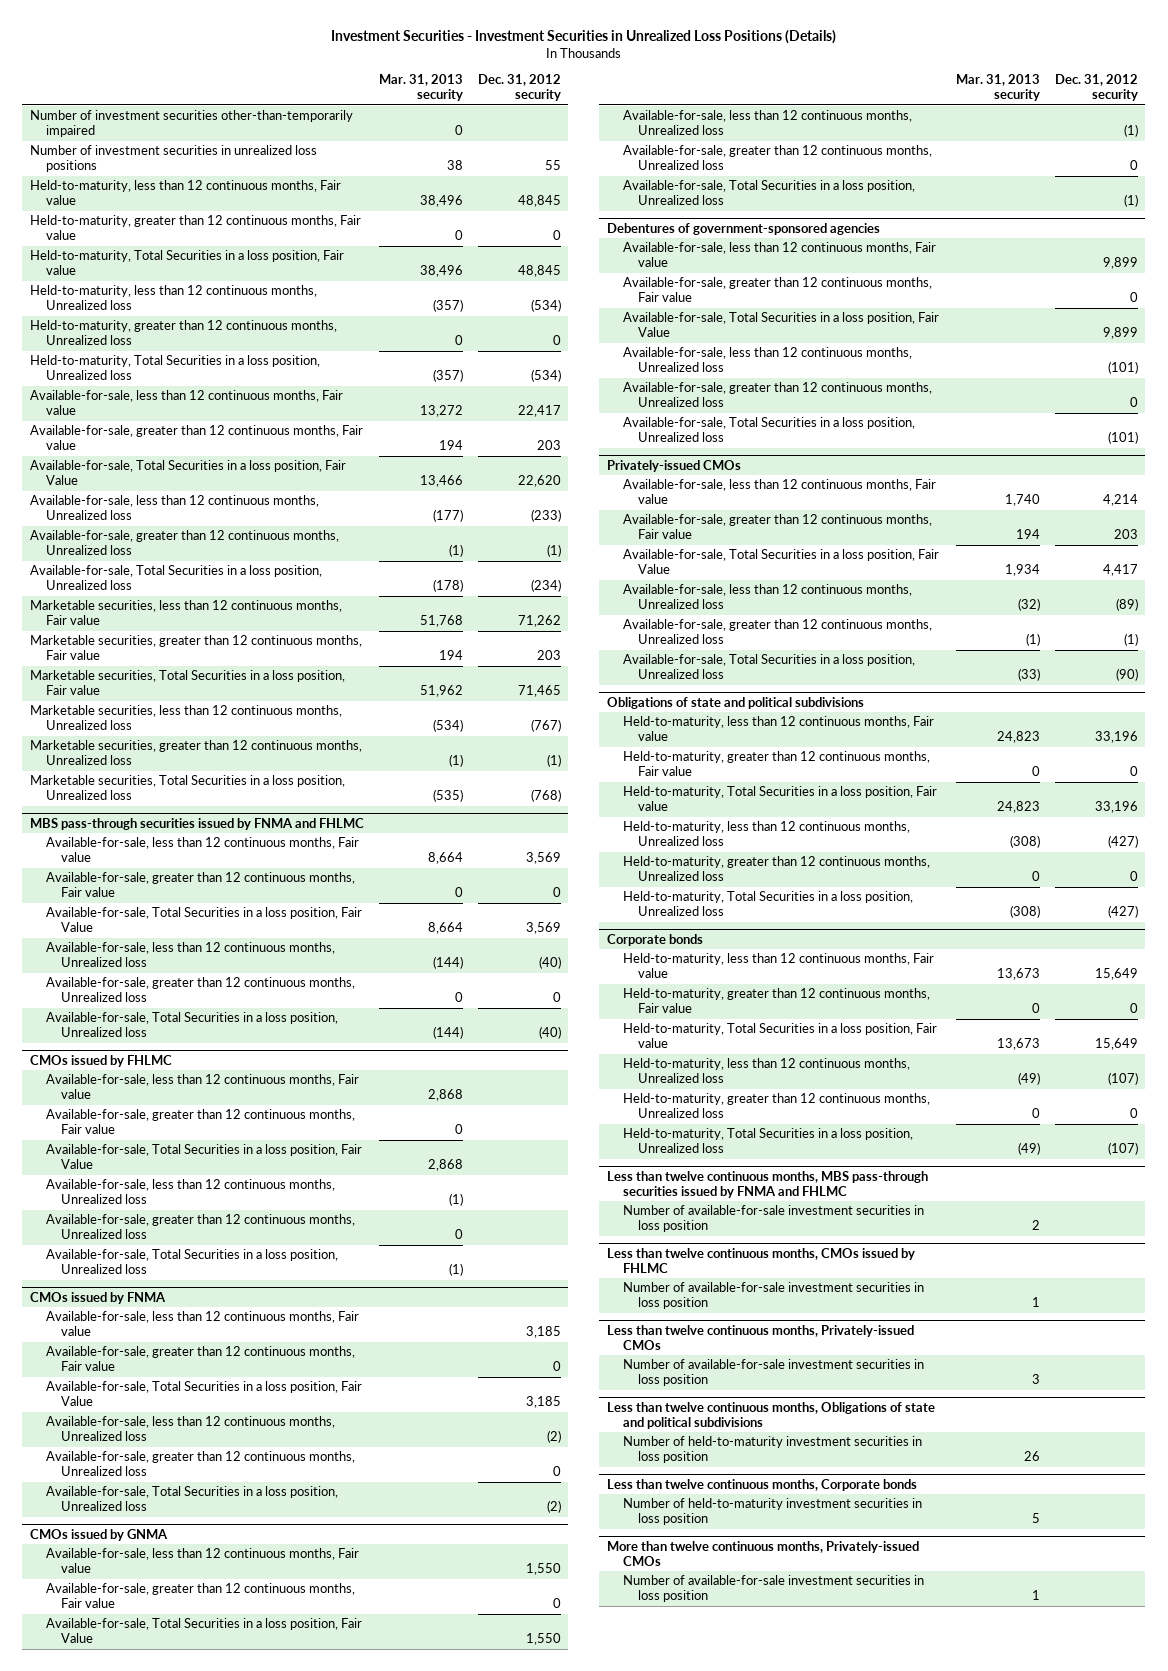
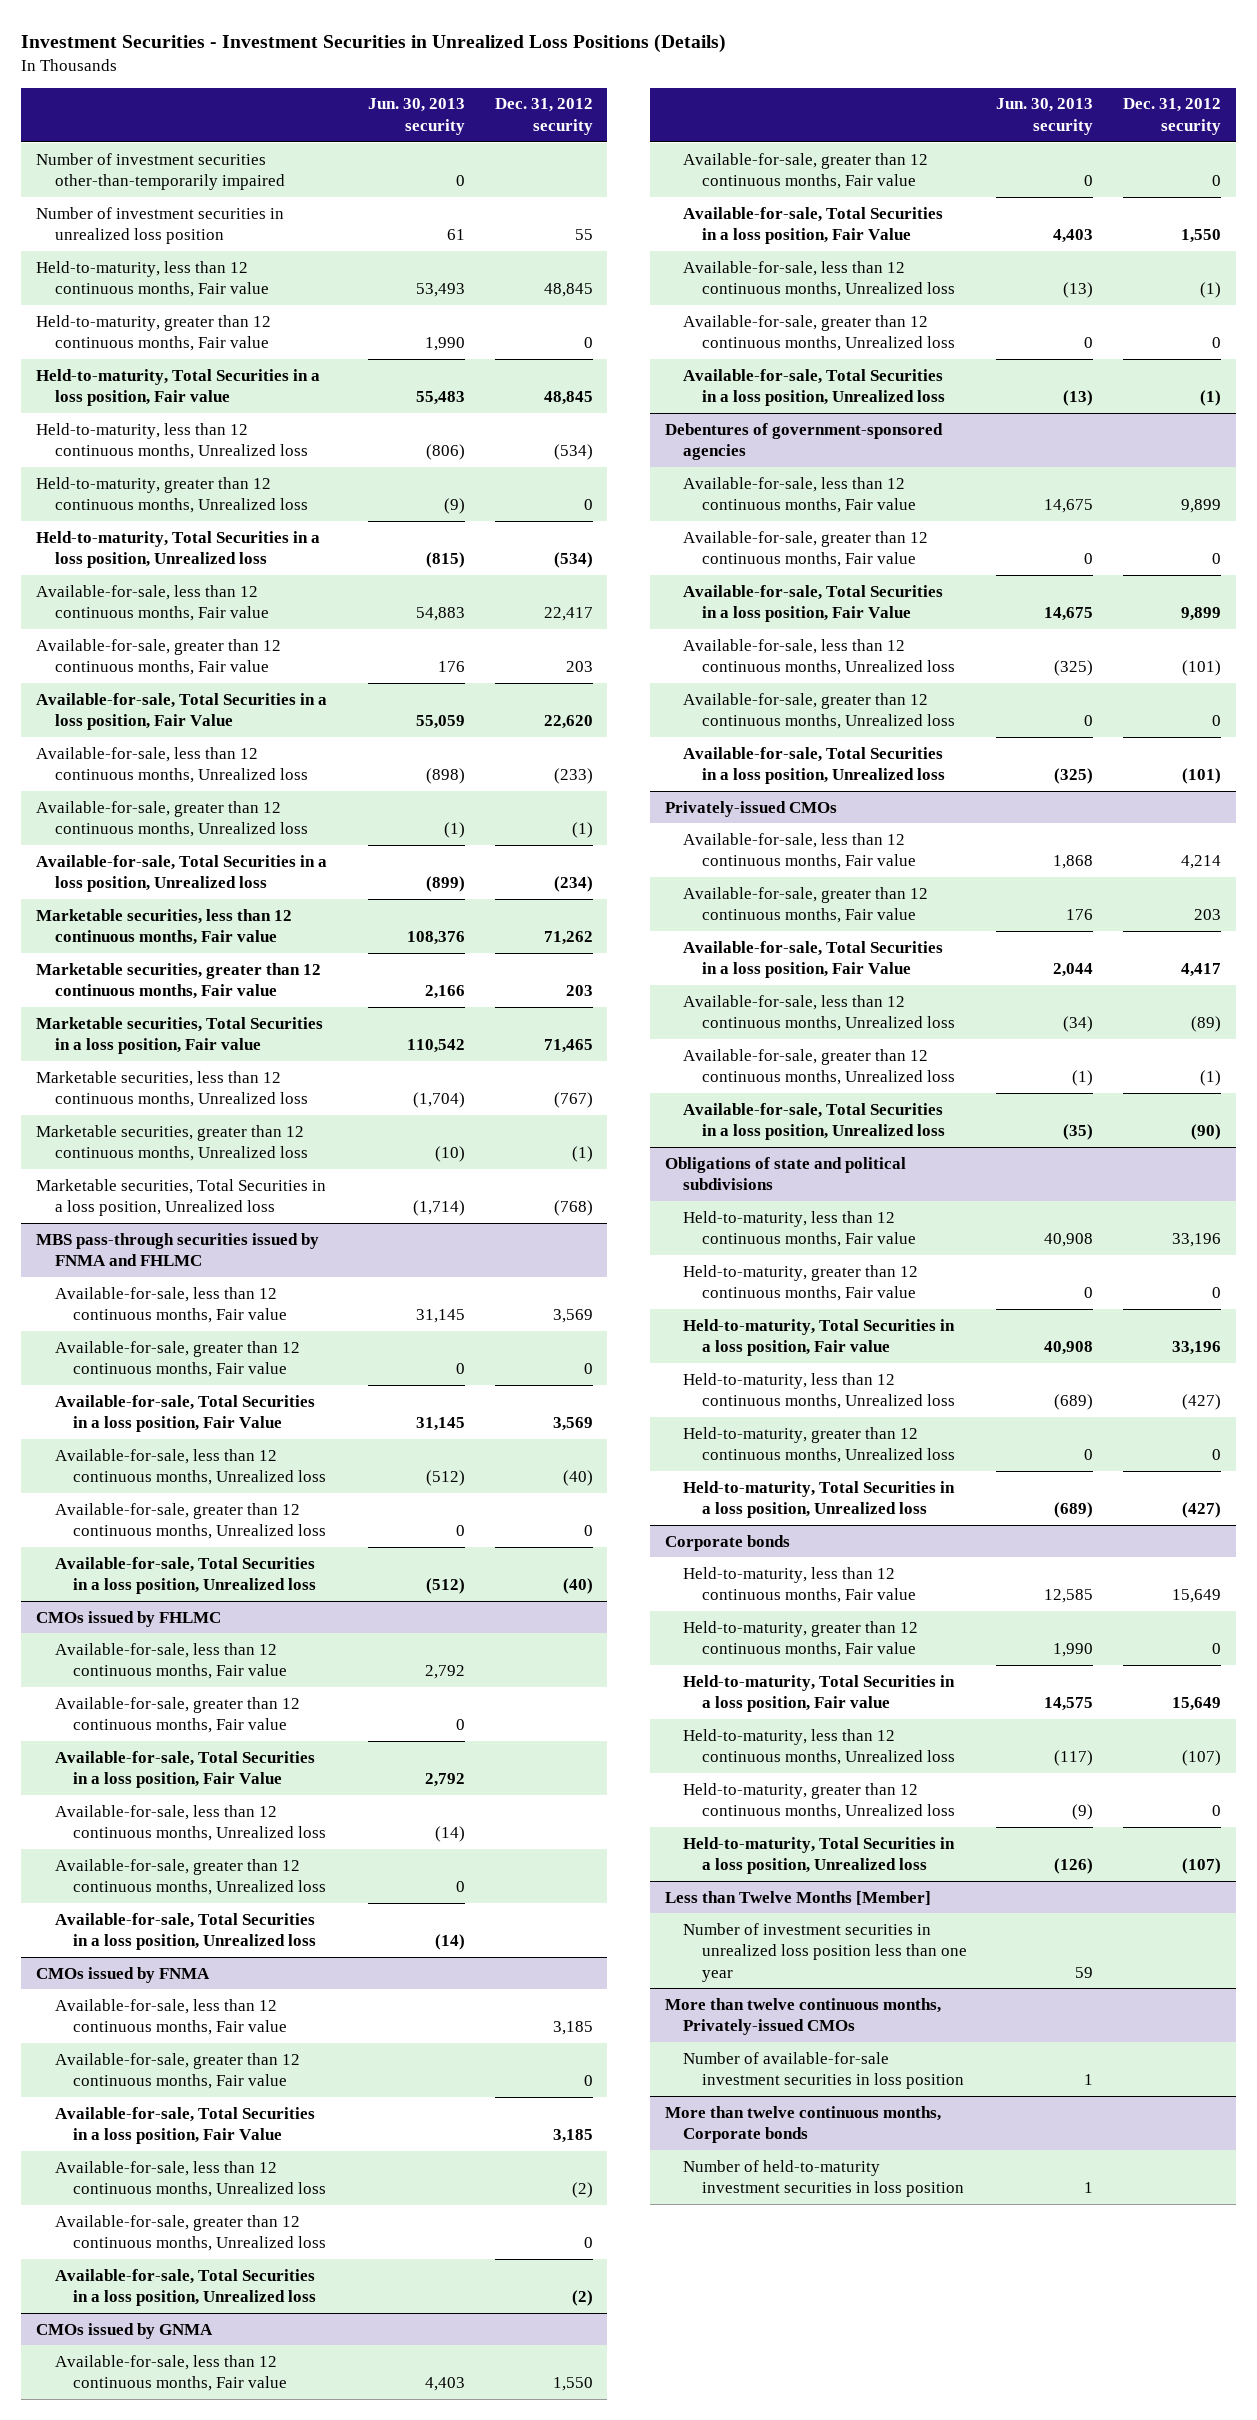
- | Mar. 31, 2013 security | Dec. 31, 2012 security
+ | Jun. 30, 2013 security | Dec. 31, 2012 security
- Number of investment securities in unrealized loss positions | 38 | 55
+ Number of investment securities in unrealized loss position | 61 | 55
- Less than twelve continuous months, MBS pass-through securities issued by FNMA and FHLMC
- Number of available-for-sale investment securities in loss position | 2 |
- Less than twelve continuous months, CMOs issued by FHLMC
- Number of available-for-sale investment securities in loss position | 1 |
- Less than twelve continuous months, Privately-issued CMOs
- Number of available-for-sale investment securities in loss position | 3 |
- Less than twelve continuous months, Obligations of state and political subdivisions
- Number of held-to-maturity investment securities in loss position | 26 |
- Less than twelve continuous months, Corporate bonds
- Number of held-to-maturity investment securities in loss position | 5 |
+ Less than Twelve Months [Member]
+ Number of investment securities in unrealized loss position less than one year | 59 |
+ More than twelve continuous months, Corporate bonds
+ Number of held-to-maturity investment securities in loss position | 1 |

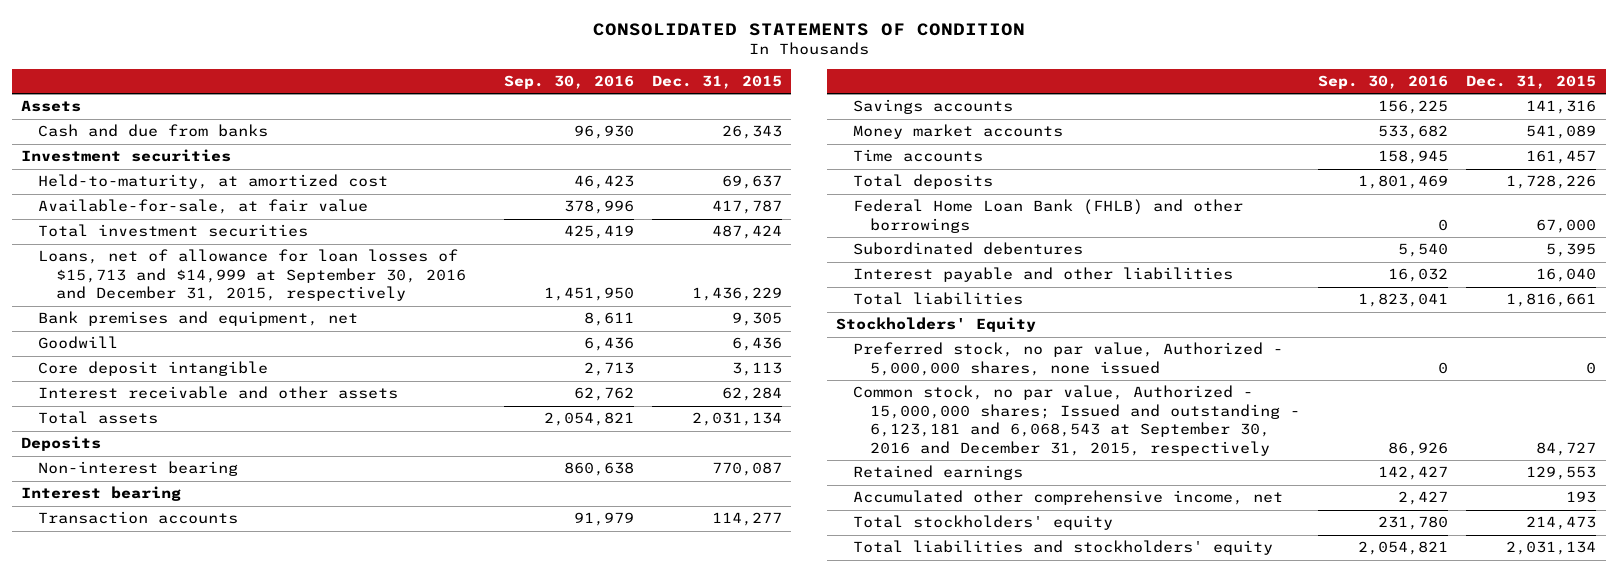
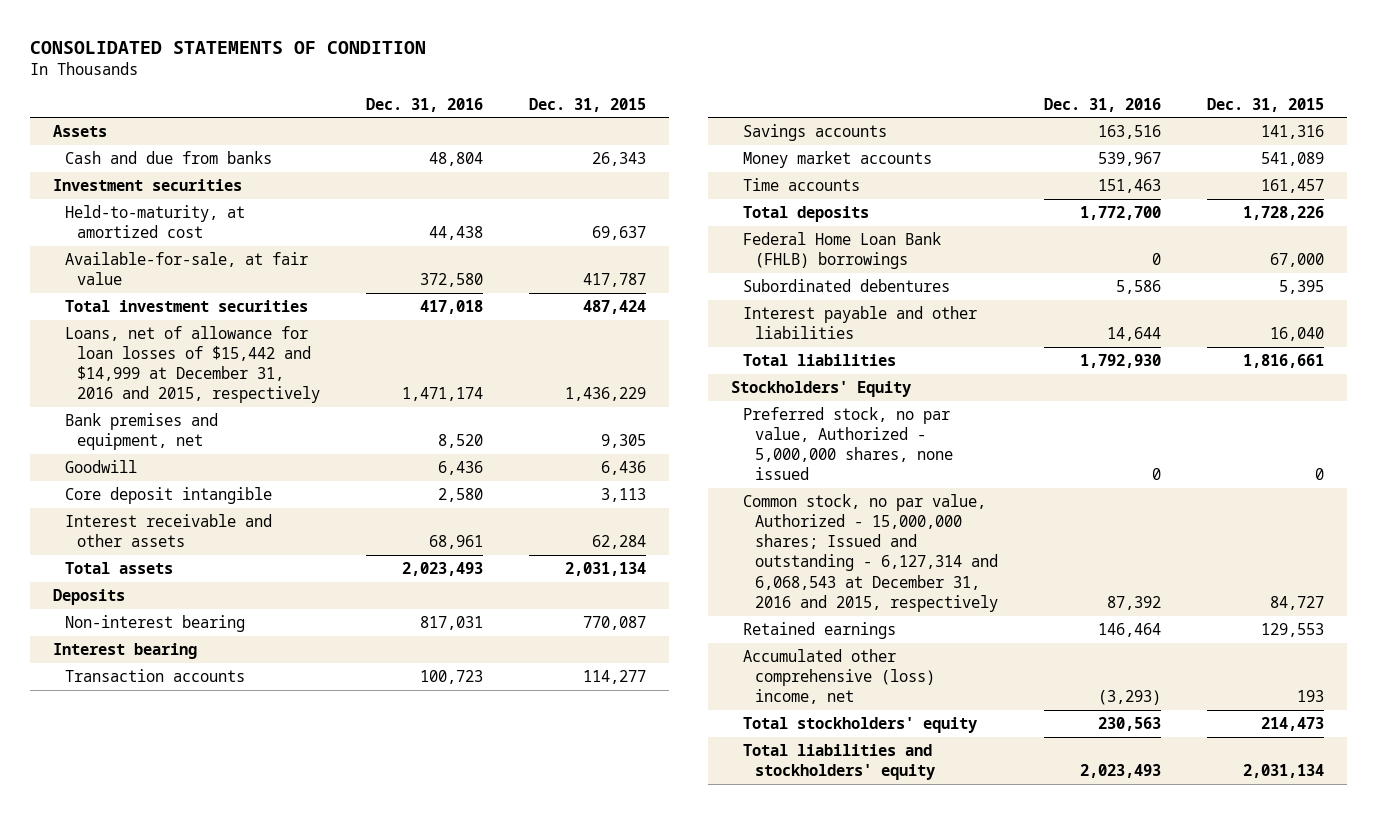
- | Sep. 30, 2016 | Dec. 31, 2015
+ | Dec. 31, 2016 | Dec. 31, 2015
- Loans, net of allowance for loan losses of $15,713 and $14,999 at September 30, 2016 and December 31, 2015, respectively | 1,451,950 | 1,436,229
+ Loans, net of allowance for loan losses of $15,442 and $14,999 at December 31, 2016 and 2015, respectively | 1,471,174 | 1,436,229
- Federal Home Loan Bank (FHLB) and other borrowings | 0 | 67,000
+ Federal Home Loan Bank (FHLB) borrowings | 0 | 67,000
- Common stock, no par value, Authorized - 15,000,000 shares; Issued and outstanding - 6,123,181 and 6,068,543 at September 30, 2016 and December 31, 2015, respectively | 86,926 | 84,727
+ Common stock, no par value, Authorized - 15,000,000 shares; Issued and outstanding - 6,127,314 and 6,068,543 at December 31, 2016 and 2015, respectively | 87,392 | 84,727
- Accumulated other comprehensive income, net | 2,427 | 193
+ Accumulated other comprehensive (loss) income, net | (3,293) | 193

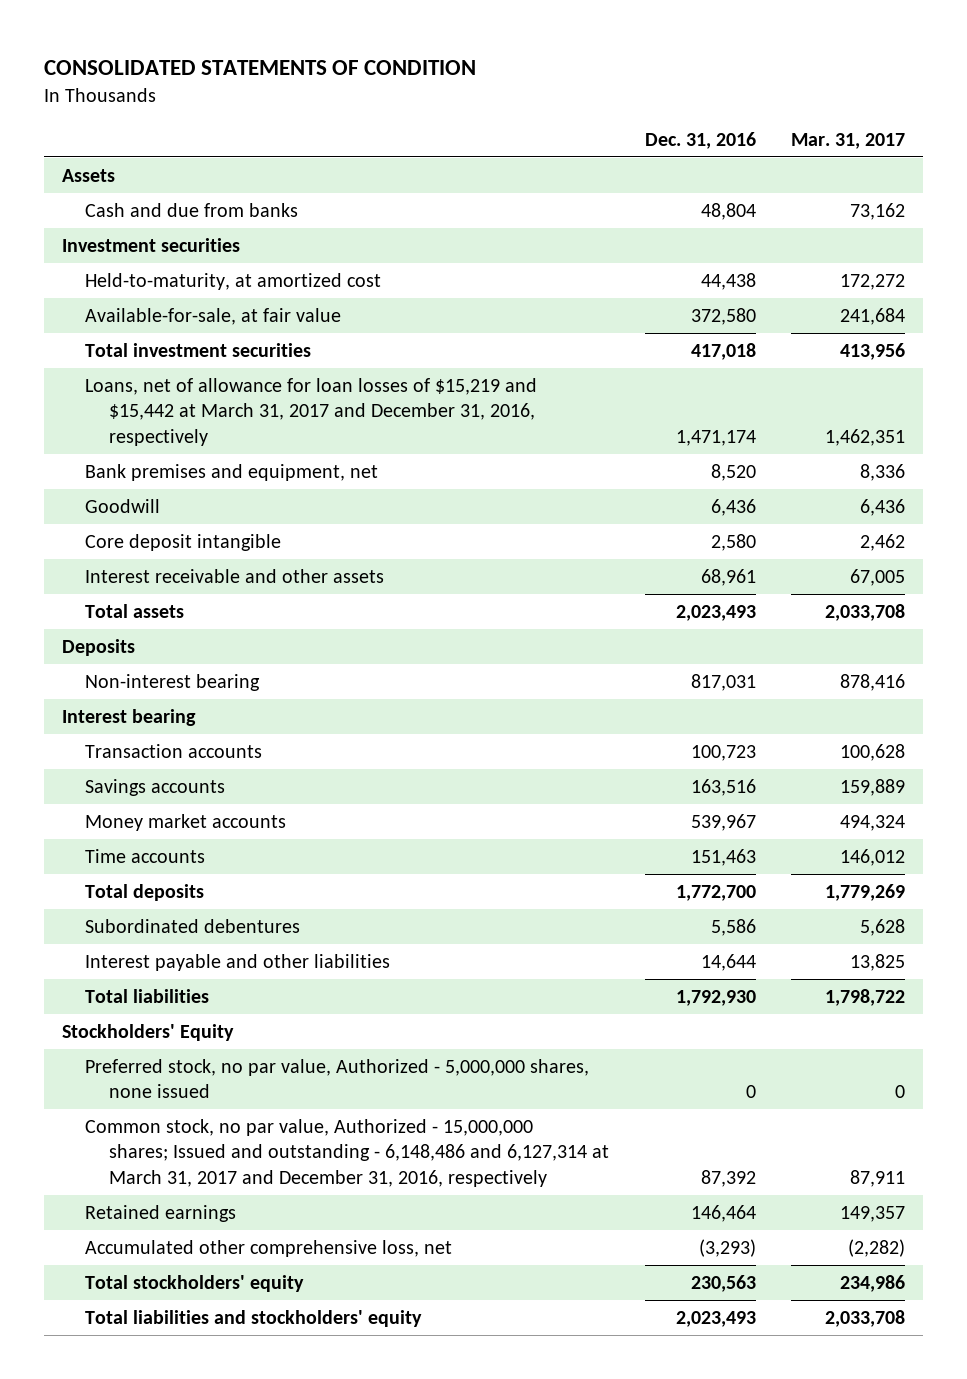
- | Dec. 31, 2016 | Dec. 31, 2015
+ | Dec. 31, 2016 | Mar. 31, 2017
- Loans, net of allowance for loan losses of $15,442 and $14,999 at December 31, 2016 and 2015, respectively | 1,471,174 | 1,436,229
+ Loans, net of allowance for loan losses of $15,219 and $15,442 at March 31, 2017 and December 31, 2016, respectively | 1,471,174 | 1,462,351
- Federal Home Loan Bank (FHLB) borrowings | 0 | 67,000
- Common stock, no par value, Authorized - 15,000,000 shares; Issued and outstanding - 6,127,314 and 6,068,543 at December 31, 2016 and 2015, respectively | 87,392 | 84,727
+ Common stock, no par value, Authorized - 15,000,000 shares; Issued and outstanding - 6,148,486 and 6,127,314 at March 31, 2017 and December 31, 2016, respectively | 87,392 | 87,911
- Accumulated other comprehensive (loss) income, net | (3,293) | 193
+ Accumulated other comprehensive loss, net | (3,293) | (2,282)

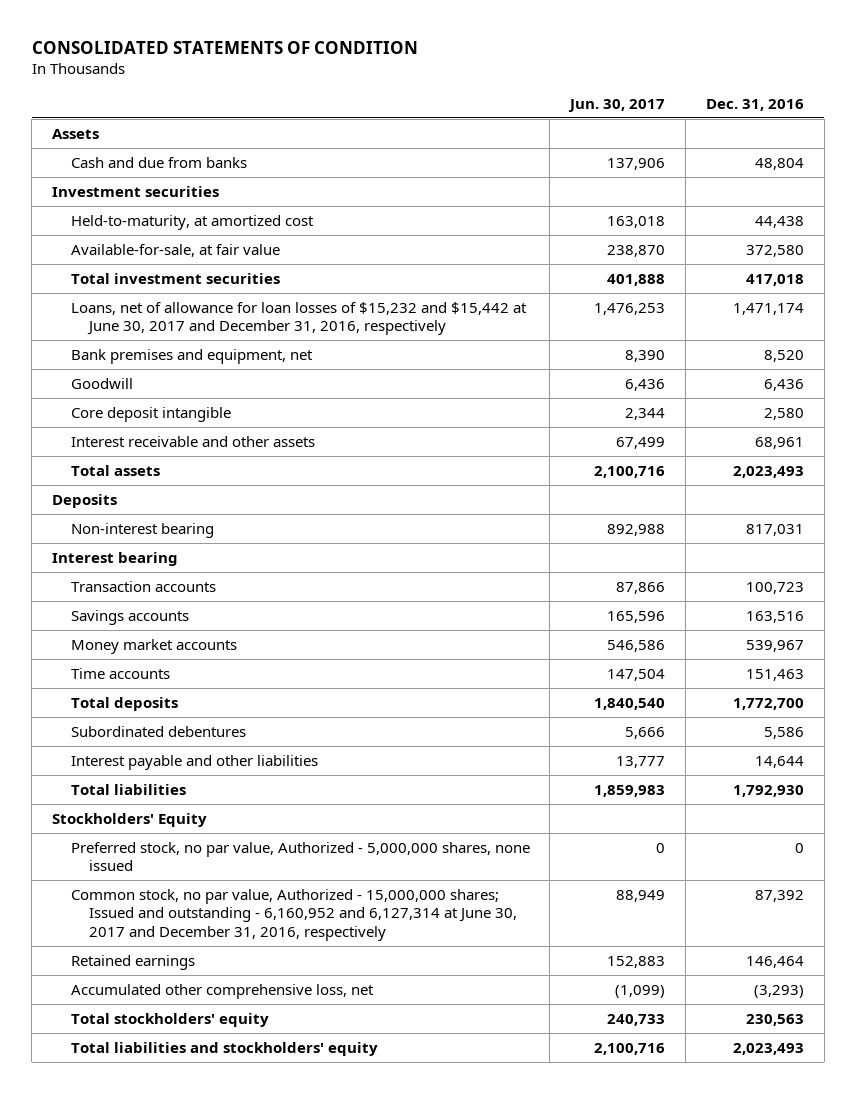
- | Dec. 31, 2016 | Mar. 31, 2017
+ | Jun. 30, 2017 | Dec. 31, 2016
- Loans, net of allowance for loan losses of $15,219 and $15,442 at March 31, 2017 and December 31, 2016, respectively | 1,471,174 | 1,462,351
+ Loans, net of allowance for loan losses of $15,232 and $15,442 at June 30, 2017 and December 31, 2016, respectively | 1,476,253 | 1,471,174
- Common stock, no par value, Authorized - 15,000,000 shares; Issued and outstanding - 6,148,486 and 6,127,314 at March 31, 2017 and December 31, 2016, respectively | 87,392 | 87,911
+ Common stock, no par value, Authorized - 15,000,000 shares; Issued and outstanding - 6,160,952 and 6,127,314 at June 30, 2017 and December 31, 2016, respectively | 88,949 | 87,392

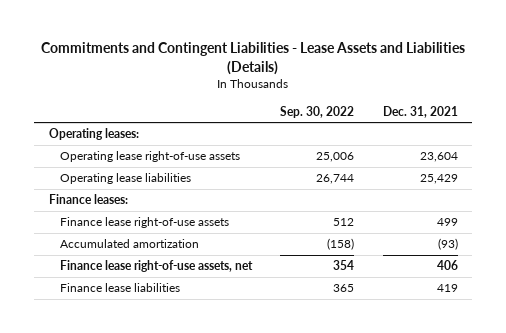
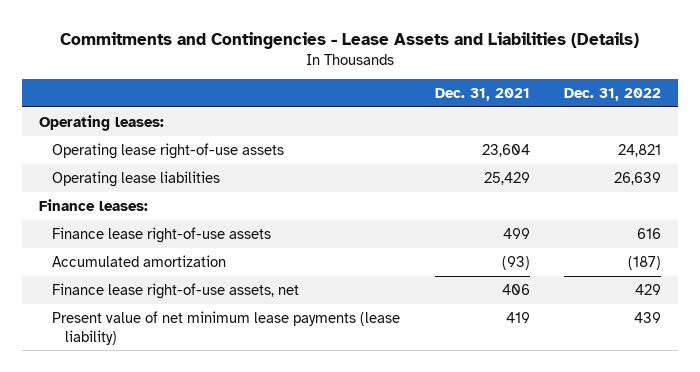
- Commitments and Contingent Liabilities - Lease Assets and Liabilities (Details)
+ Commitments and Contingencies - Lease Assets and Liabilities (Details)
- | Sep. 30, 2022 | Dec. 31, 2021
+ | Dec. 31, 2021 | Dec. 31, 2022
- Finance lease liabilities | 365 | 419
+ Present value of net minimum lease payments (lease liability) | 419 | 439

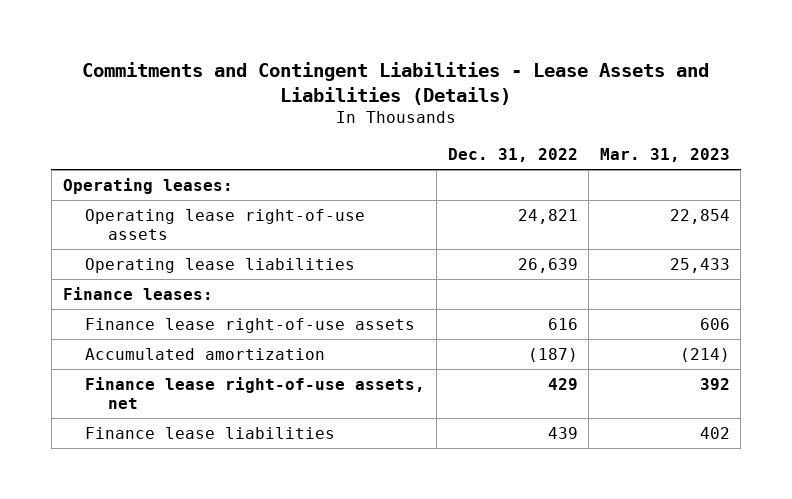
- Commitments and Contingencies - Lease Assets and Liabilities (Details)
+ Commitments and Contingent Liabilities - Lease Assets and Liabilities (Details)
- | Dec. 31, 2021 | Dec. 31, 2022
+ | Dec. 31, 2022 | Mar. 31, 2023
- Present value of net minimum lease payments (lease liability) | 419 | 439
+ Finance lease liabilities | 439 | 402

